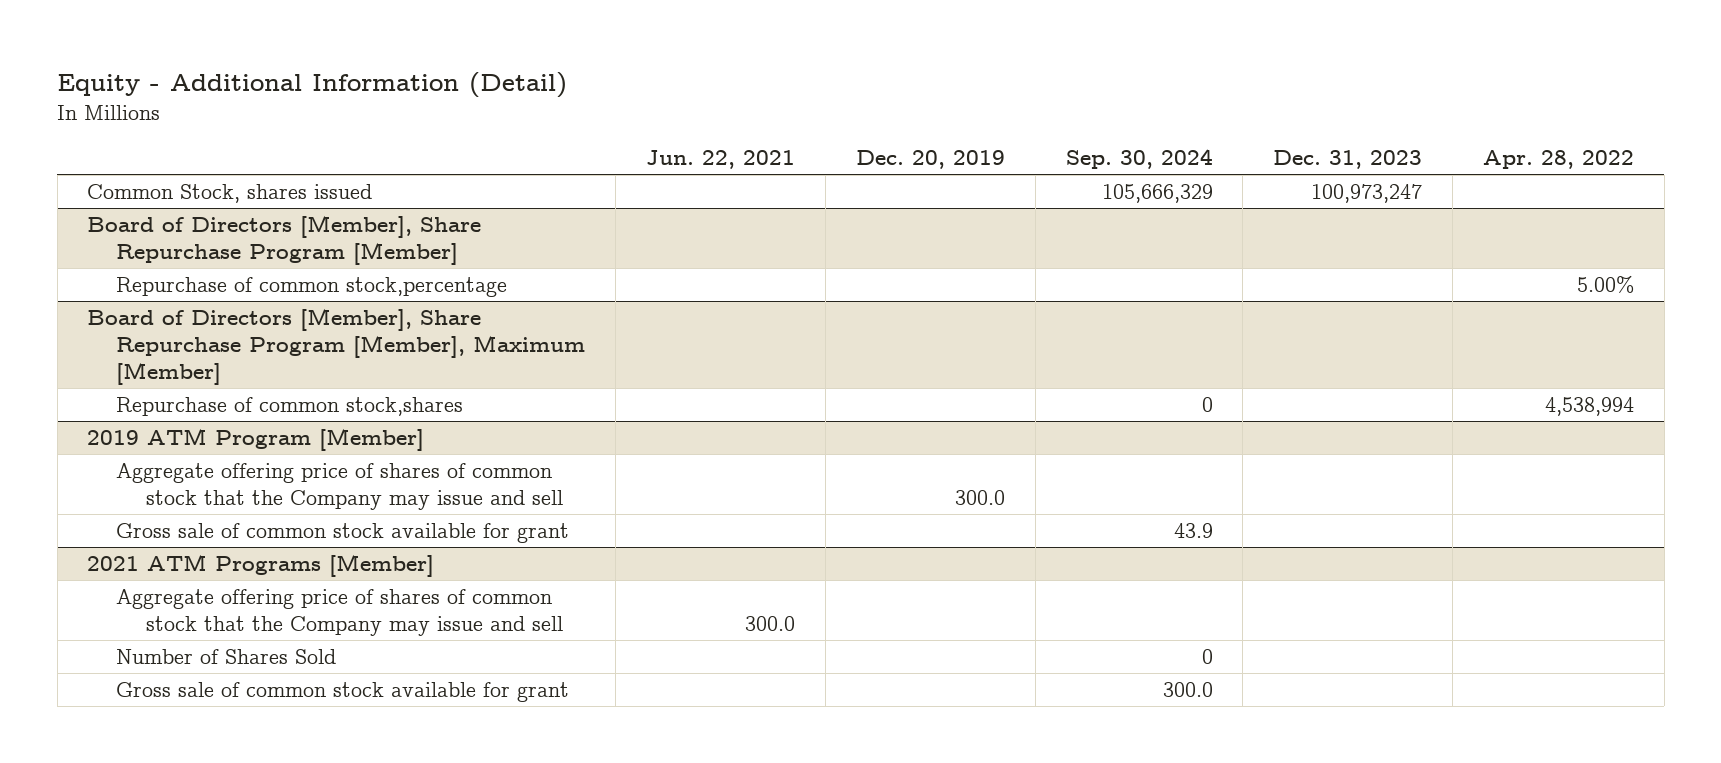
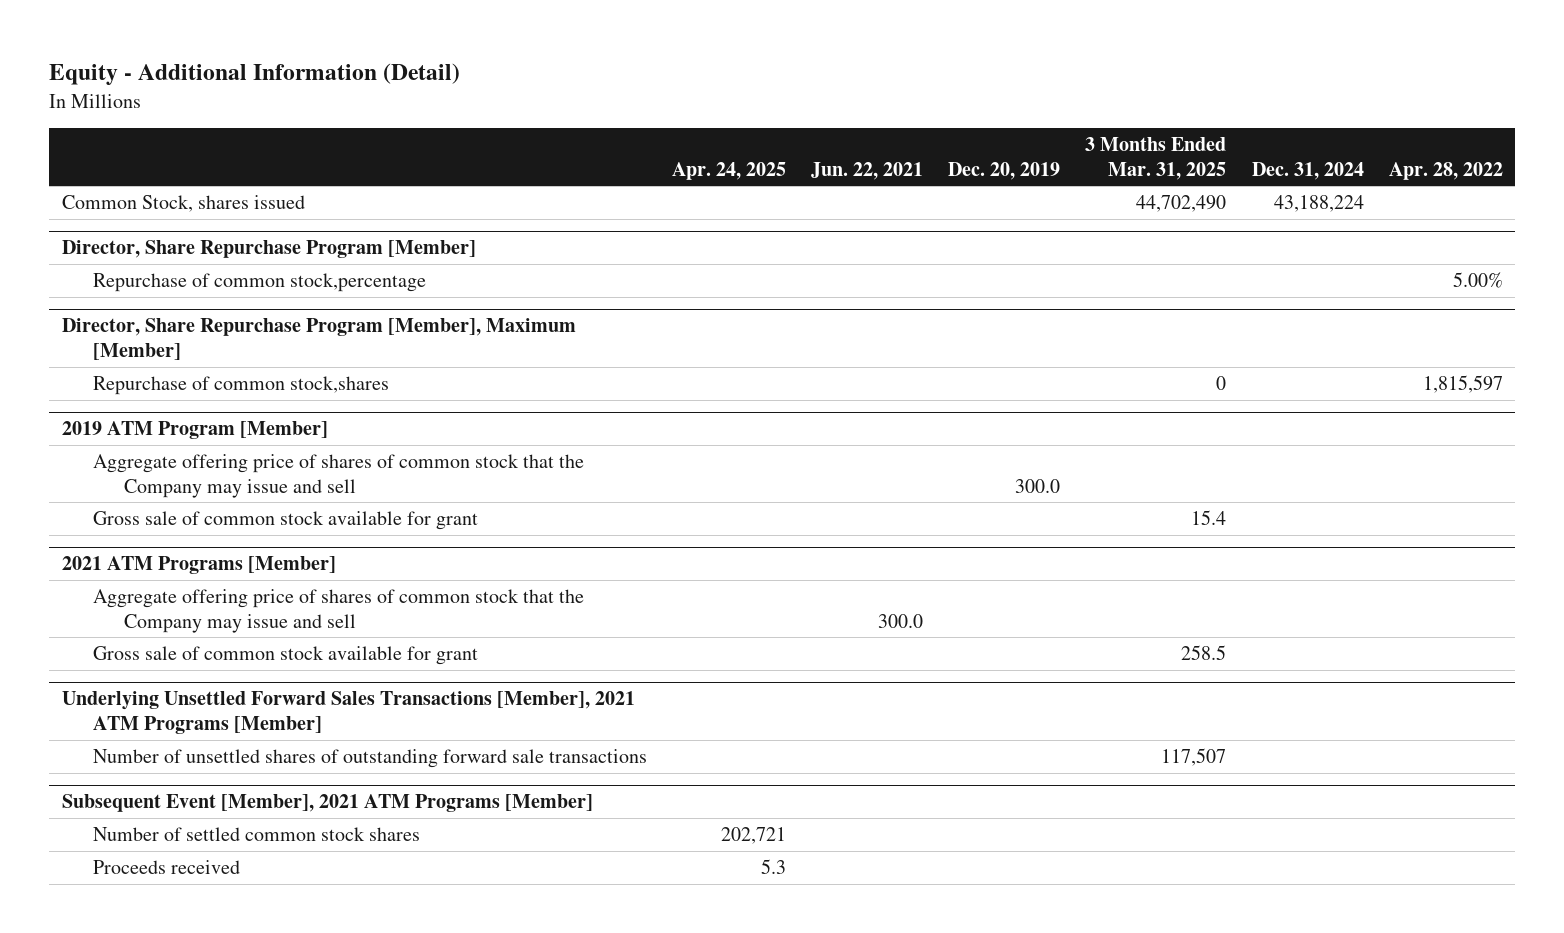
- | Jun. 22, 2021 | Dec. 20, 2019 | Sep. 30, 2024 | Dec. 31, 2023 | Apr. 28, 2022
+ | Apr. 24, 2025 | Jun. 22, 2021 | Dec. 20, 2019 | 3 Months Ended Mar. 31, 2025 | Dec. 31, 2024 | Apr. 28, 2022
- Board of Directors [Member], Share Repurchase Program [Member]
+ Director, Share Repurchase Program [Member]
- Board of Directors [Member], Share Repurchase Program [Member], Maximum [Member]
- Repurchase of common stock,shares | | | 0 | | 4,538,994
+ Director, Share Repurchase Program [Member], Maximum [Member]
+ Repurchase of common stock,shares | | | | 0 | | 1,815,597
@ 2021 ATM Programs [Member]
- Number of Shares Sold | | | 0 | |
+ Underlying Unsettled Forward Sales Transactions [Member], 2021 ATM Programs [Member]
+ Number of unsettled shares of outstanding forward sale transactions | | | | 117,507 | |
+ Subsequent Event [Member], 2021 ATM Programs [Member]
+ Number of settled common stock shares | 202,721 | | | | |
+ Proceeds received | 5.3 | | | | |

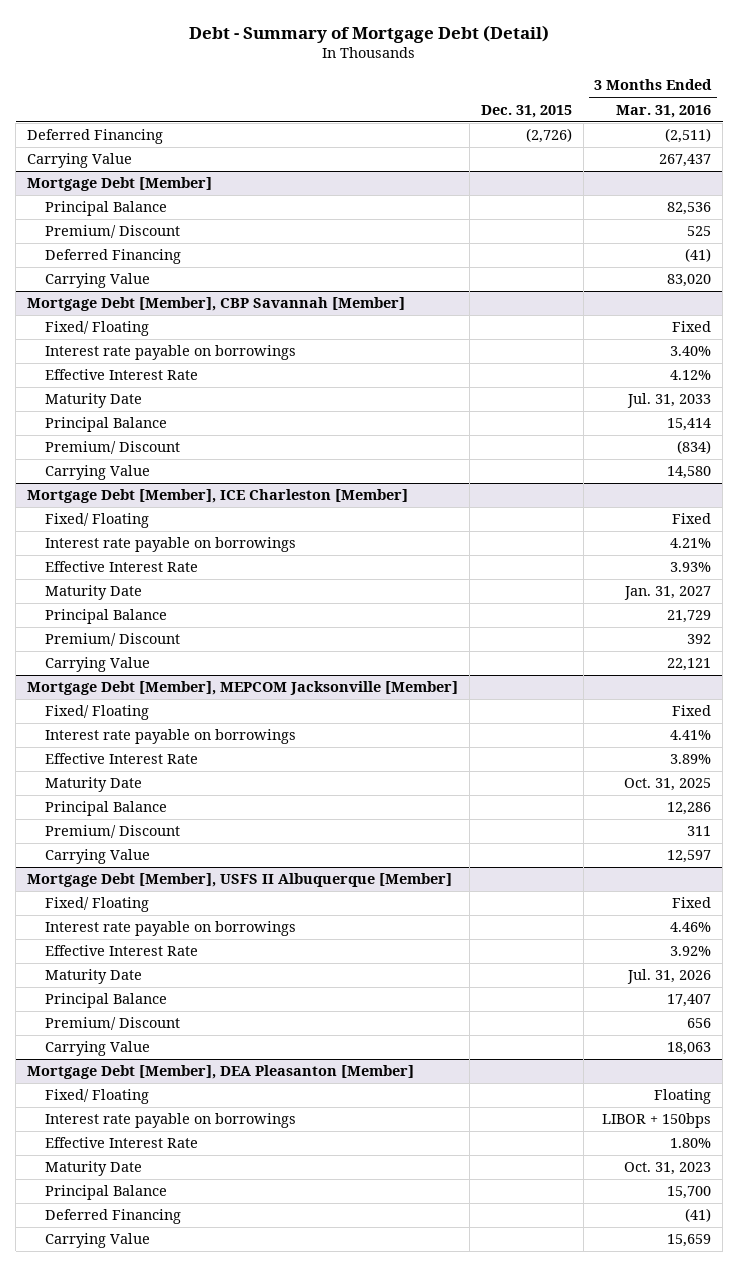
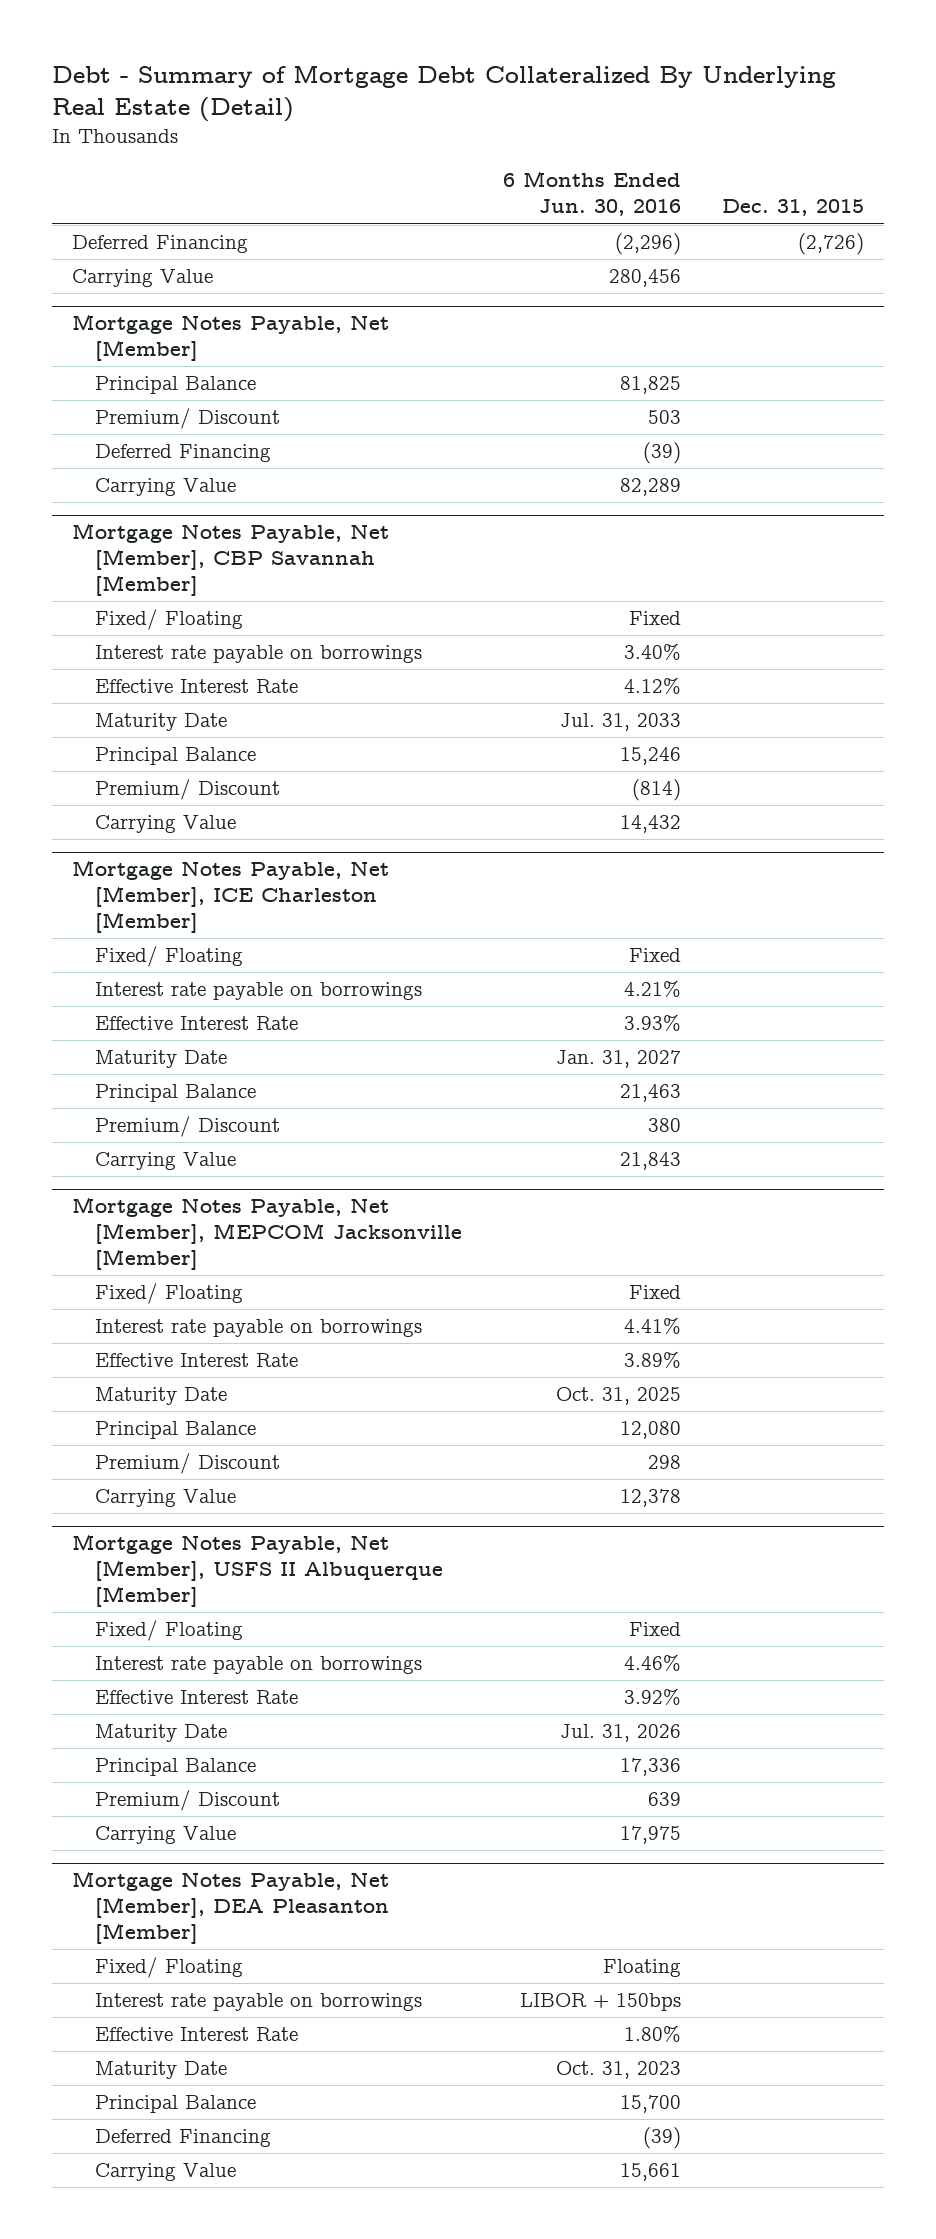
- Debt - Summary of Mortgage Debt (Detail)
+ Debt - Summary of Mortgage Debt Collateralized By Underlying Real Estate (Detail)
- | Dec. 31, 2015 | 3 Months Ended Mar. 31, 2016
+ | 6 Months Ended Jun. 30, 2016 | Dec. 31, 2015
- Mortgage Debt [Member]
+ Mortgage Notes Payable, Net [Member]
- Mortgage Debt [Member], CBP Savannah [Member]
- Fixed/ Floating | | Fixed
- Interest rate payable on borrowings | | 3.40%
- Effective Interest Rate | | 4.12%
- Maturity Date | | Jul. 31, 2033
- Principal Balance | | 15,414
- Premium/ Discount | | (834)
- Carrying Value | | 14,580
- Mortgage Debt [Member], ICE Charleston [Member]
- Fixed/ Floating | | Fixed
- Interest rate payable on borrowings | | 4.21%
- Effective Interest Rate | | 3.93%
- Maturity Date | | Jan. 31, 2027
- Principal Balance | | 21,729
- Premium/ Discount | | 392
- Carrying Value | | 22,121
- Mortgage Debt [Member], MEPCOM Jacksonville [Member]
- Fixed/ Floating | | Fixed
- Interest rate payable on borrowings | | 4.41%
- Effective Interest Rate | | 3.89%
- Maturity Date | | Oct. 31, 2025
- Principal Balance | | 12,286
- Premium/ Discount | | 311
- Carrying Value | | 12,597
- Mortgage Debt [Member], USFS II Albuquerque [Member]
+ Mortgage Notes Payable, Net [Member], CBP Savannah [Member]
+ Fixed/ Floating | Fixed |
+ Interest rate payable on borrowings | 3.40% |
+ Effective Interest Rate | 4.12% |
+ Maturity Date | Jul. 31, 2033 |
+ Principal Balance | 15,246 |
+ Premium/ Discount | (814) |
+ Carrying Value | 14,432 |
+ Mortgage Notes Payable, Net [Member], ICE Charleston [Member]
+ Fixed/ Floating | Fixed |
+ Interest rate payable on borrowings | 4.21% |
+ Effective Interest Rate | 3.93% |
+ Maturity Date | Jan. 31, 2027 |
+ Principal Balance | 21,463 |
+ Premium/ Discount | 380 |
+ Carrying Value | 21,843 |
+ Mortgage Notes Payable, Net [Member], MEPCOM Jacksonville [Member]
+ Fixed/ Floating | Fixed |
+ Interest rate payable on borrowings | 4.41% |
+ Effective Interest Rate | 3.89% |
+ Maturity Date | Oct. 31, 2025 |
+ Principal Balance | 12,080 |
+ Premium/ Discount | 298 |
+ Carrying Value | 12,378 |
+ Mortgage Notes Payable, Net [Member], USFS II Albuquerque [Member]
- Mortgage Debt [Member], DEA Pleasanton [Member]
- Fixed/ Floating | | Floating
- Interest rate payable on borrowings | | LIBOR + 150bps
- Effective Interest Rate | | 1.80%
- Maturity Date | | Oct. 31, 2023
- Principal Balance | | 15,700
- Deferred Financing | | (41)
- Carrying Value | | 15,659
+ Mortgage Notes Payable, Net [Member], DEA Pleasanton [Member]
+ Fixed/ Floating | Floating |
+ Interest rate payable on borrowings | LIBOR + 150bps |
+ Effective Interest Rate | 1.80% |
+ Maturity Date | Oct. 31, 2023 |
+ Principal Balance | 15,700 |
+ Deferred Financing | (39) |
+ Carrying Value | 15,661 |

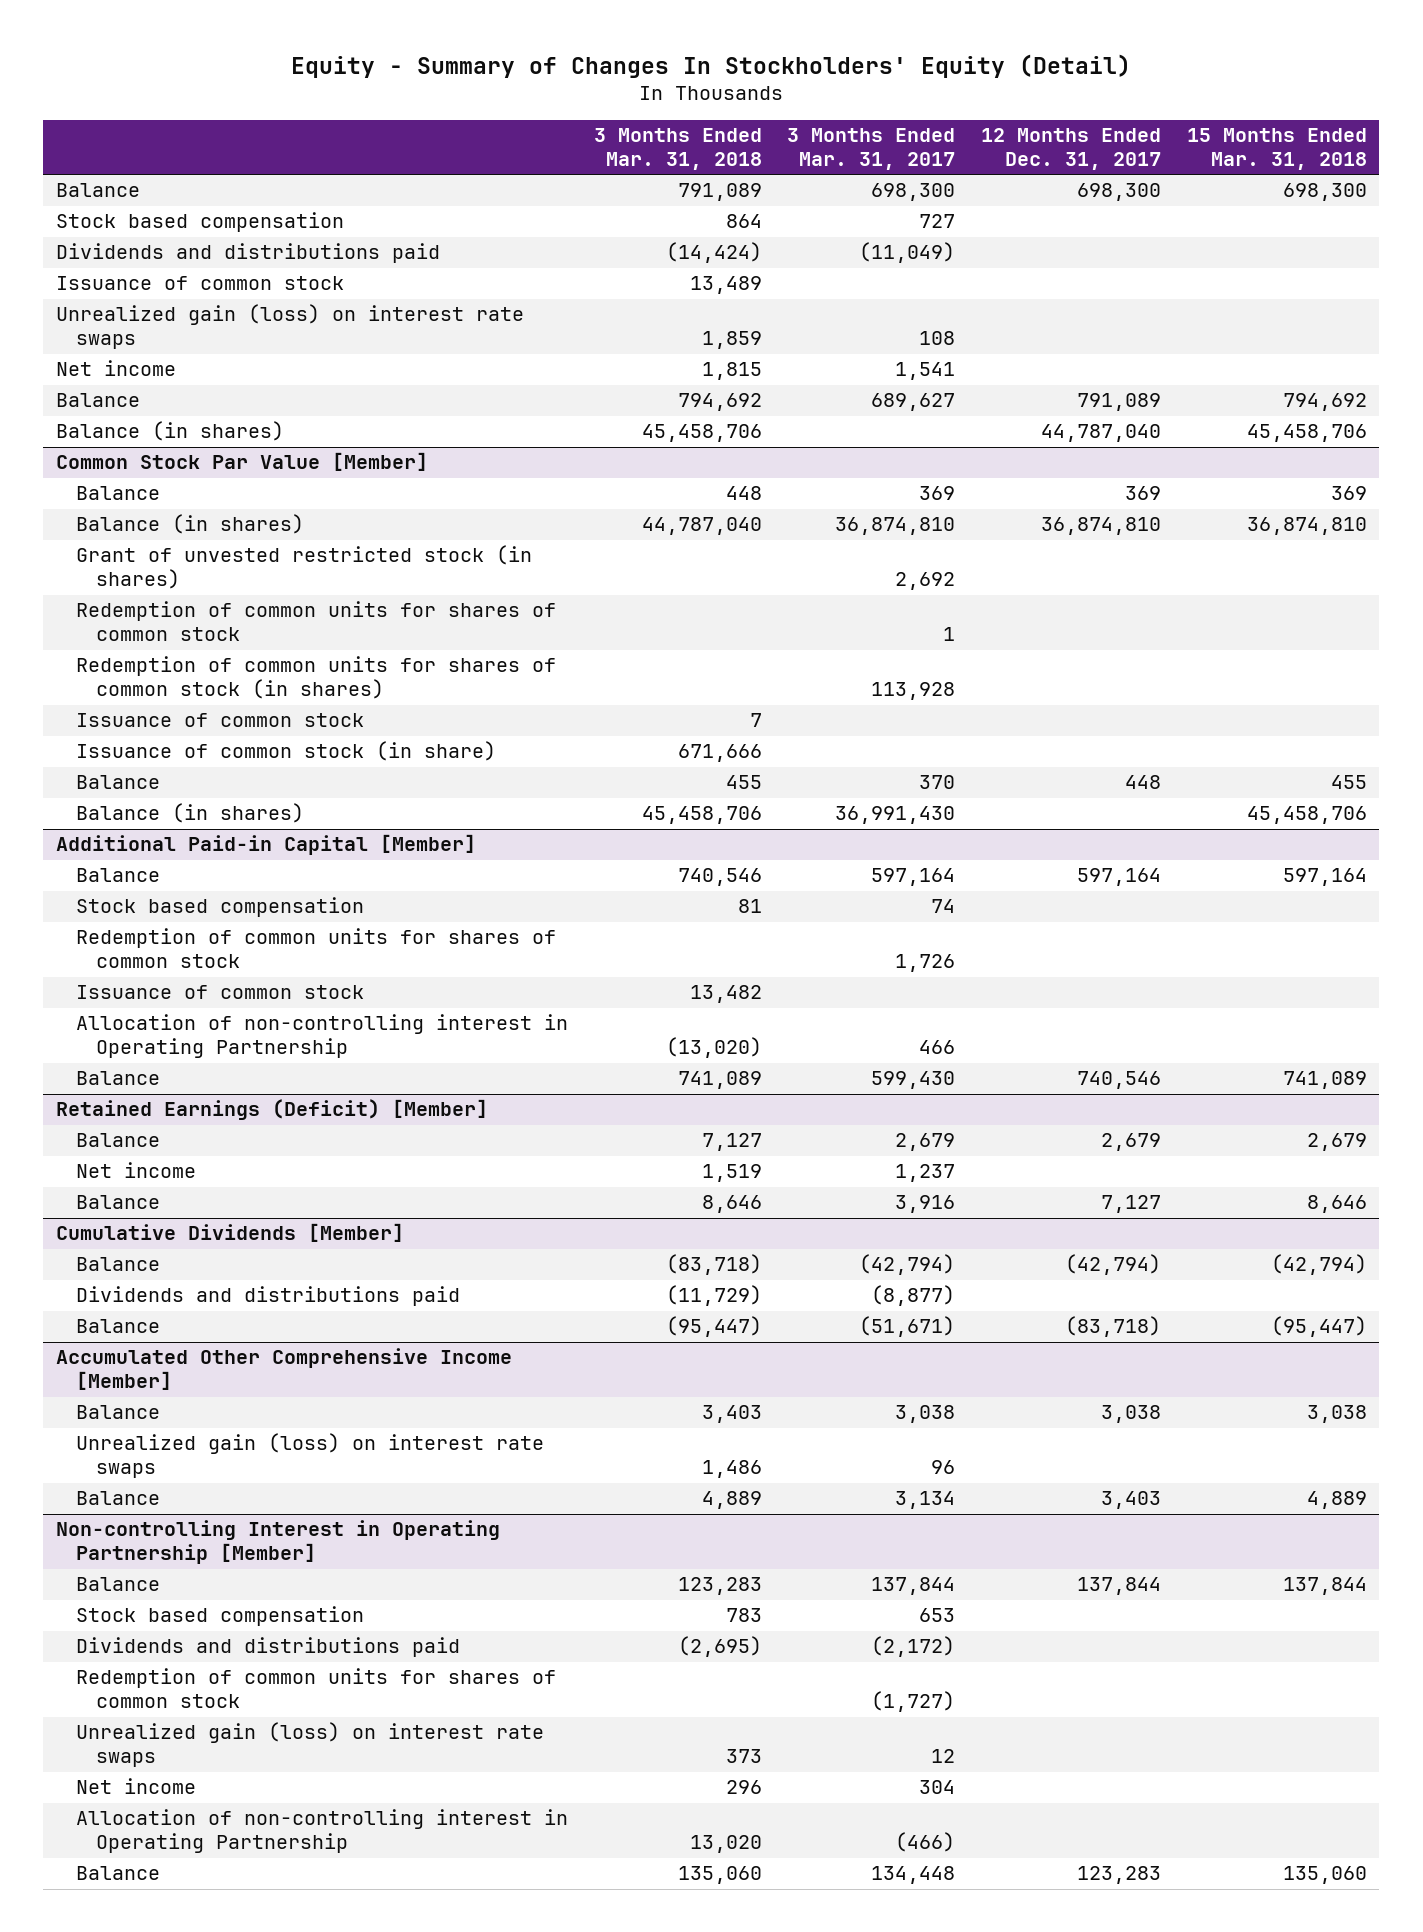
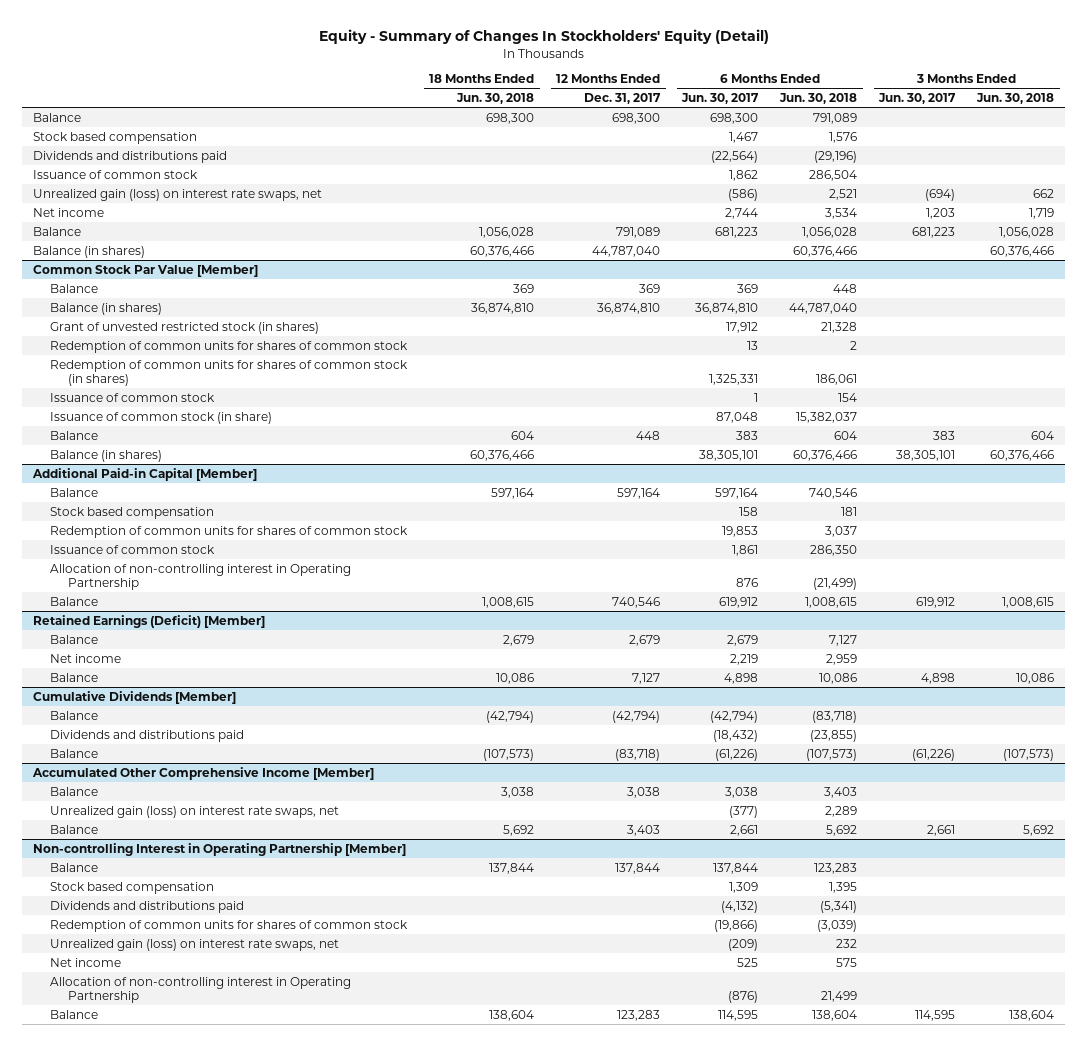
- | 3 Months Ended Mar. 31, 2018 | 3 Months Ended Mar. 31, 2017 | 12 Months Ended Dec. 31, 2017 | 15 Months Ended Mar. 31, 2018
+ | 18 Months Ended Jun. 30, 2018 | 12 Months Ended Dec. 31, 2017 | 6 Months Ended Jun. 30, 2017 | 6 Months Ended Jun. 30, 2018 | 3 Months Ended Jun. 30, 2017 | 3 Months Ended Jun. 30, 2018
- Unrealized gain (loss) on interest rate swaps | 1,859 | 108 | |
+ Unrealized gain (loss) on interest rate swaps, net | | | (586) | 2,521 | (694) | 662
@ Accumulated Other Comprehensive Income [Member]
- Unrealized gain (loss) on interest rate swaps | 1,486 | 96 | |
+ Unrealized gain (loss) on interest rate swaps, net | | | (377) | 2,289 | |
@ Non-controlling Interest in Operating Partnership [Member]
- Unrealized gain (loss) on interest rate swaps | 373 | 12 | |
+ Unrealized gain (loss) on interest rate swaps, net | | | (209) | 232 | |

